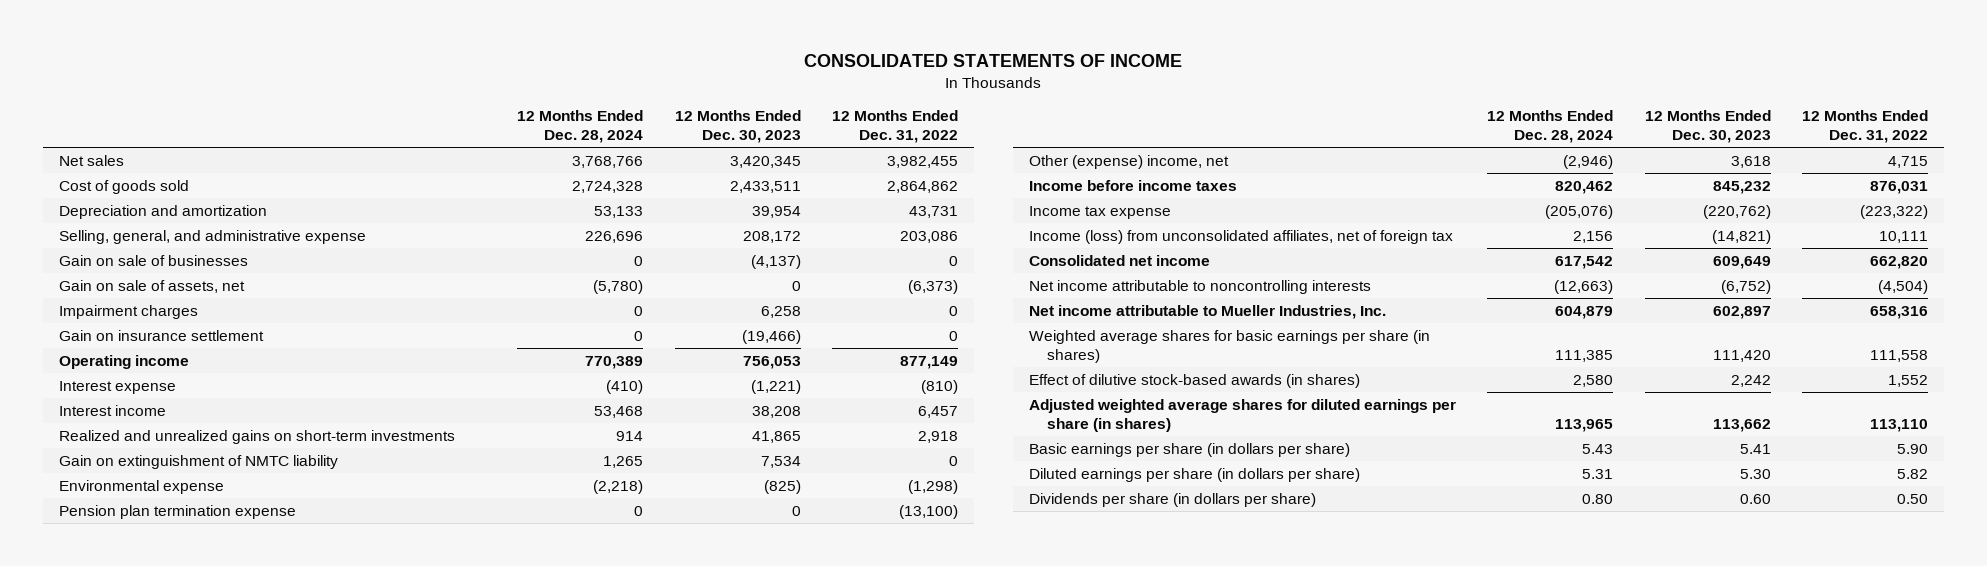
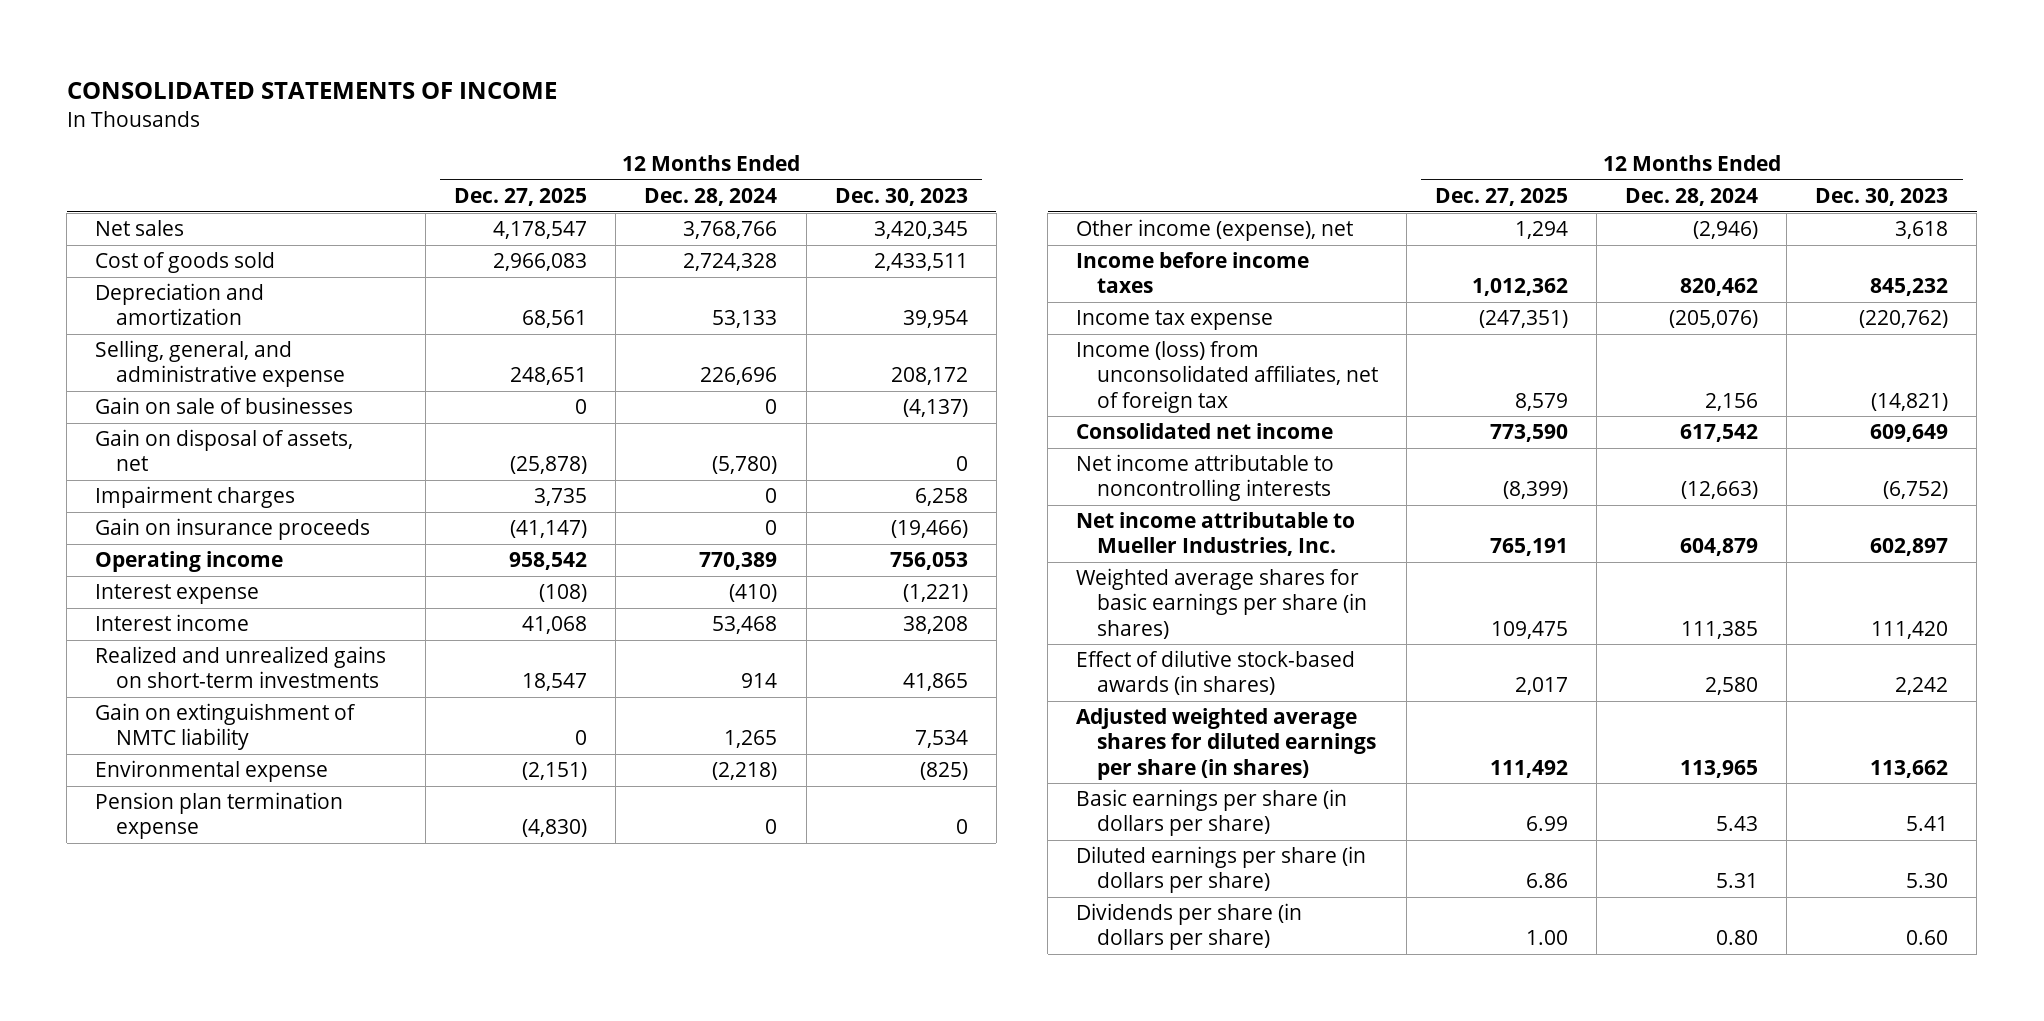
- | 12 Months Ended Dec. 28, 2024 | 12 Months Ended Dec. 30, 2023 | 12 Months Ended Dec. 31, 2022
+ | 12 Months Ended Dec. 27, 2025 | 12 Months Ended Dec. 28, 2024 | 12 Months Ended Dec. 30, 2023
- Gain on sale of assets, net | (5,780) | 0 | (6,373)
+ Gain on disposal of assets, net | (25,878) | (5,780) | 0
- Gain on insurance settlement | 0 | (19,466) | 0
+ Gain on insurance proceeds | (41,147) | 0 | (19,466)
- Other (expense) income, net | (2,946) | 3,618 | 4,715
+ Other income (expense), net | 1,294 | (2,946) | 3,618

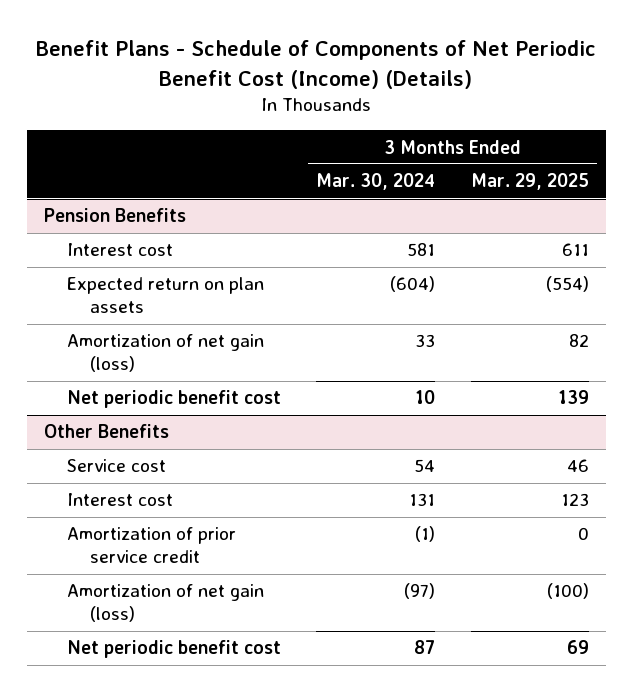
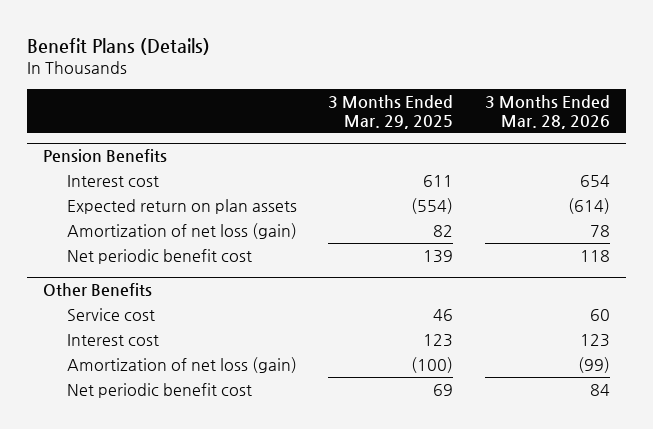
- Benefit Plans - Schedule of Components of Net Periodic Benefit Cost (Income) (Details)
+ Benefit Plans (Details)
- | 3 Months Ended Mar. 30, 2024 | 3 Months Ended Mar. 29, 2025
+ | 3 Months Ended Mar. 29, 2025 | 3 Months Ended Mar. 28, 2026
@ Pension Benefits
- Amortization of net gain (loss) | 33 | 82
+ Amortization of net loss (gain) | 82 | 78
@ Other Benefits
- Amortization of prior service credit | (1) | 0
- Amortization of net gain (loss) | (97) | (100)
+ Amortization of net loss (gain) | (100) | (99)

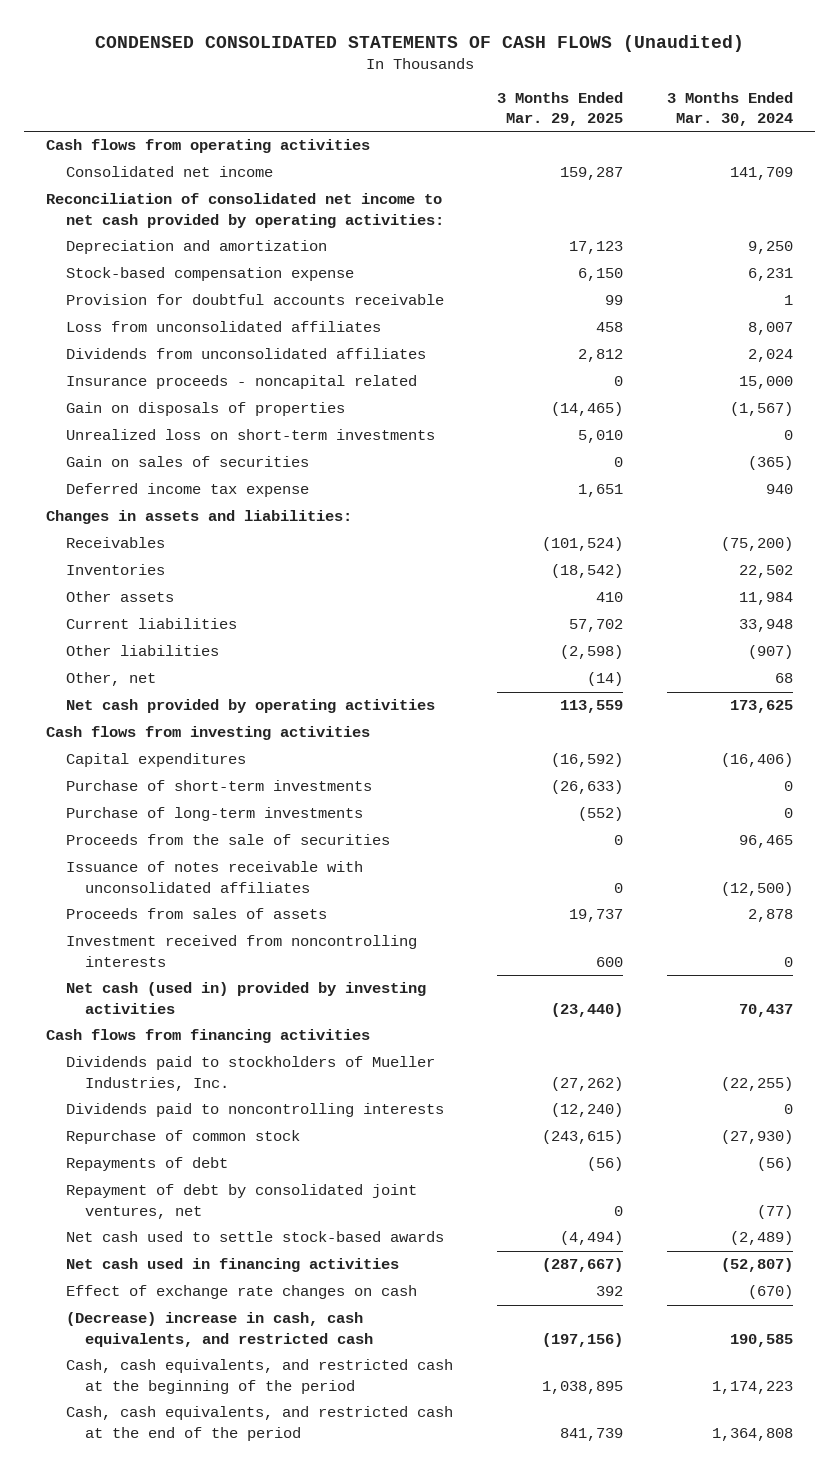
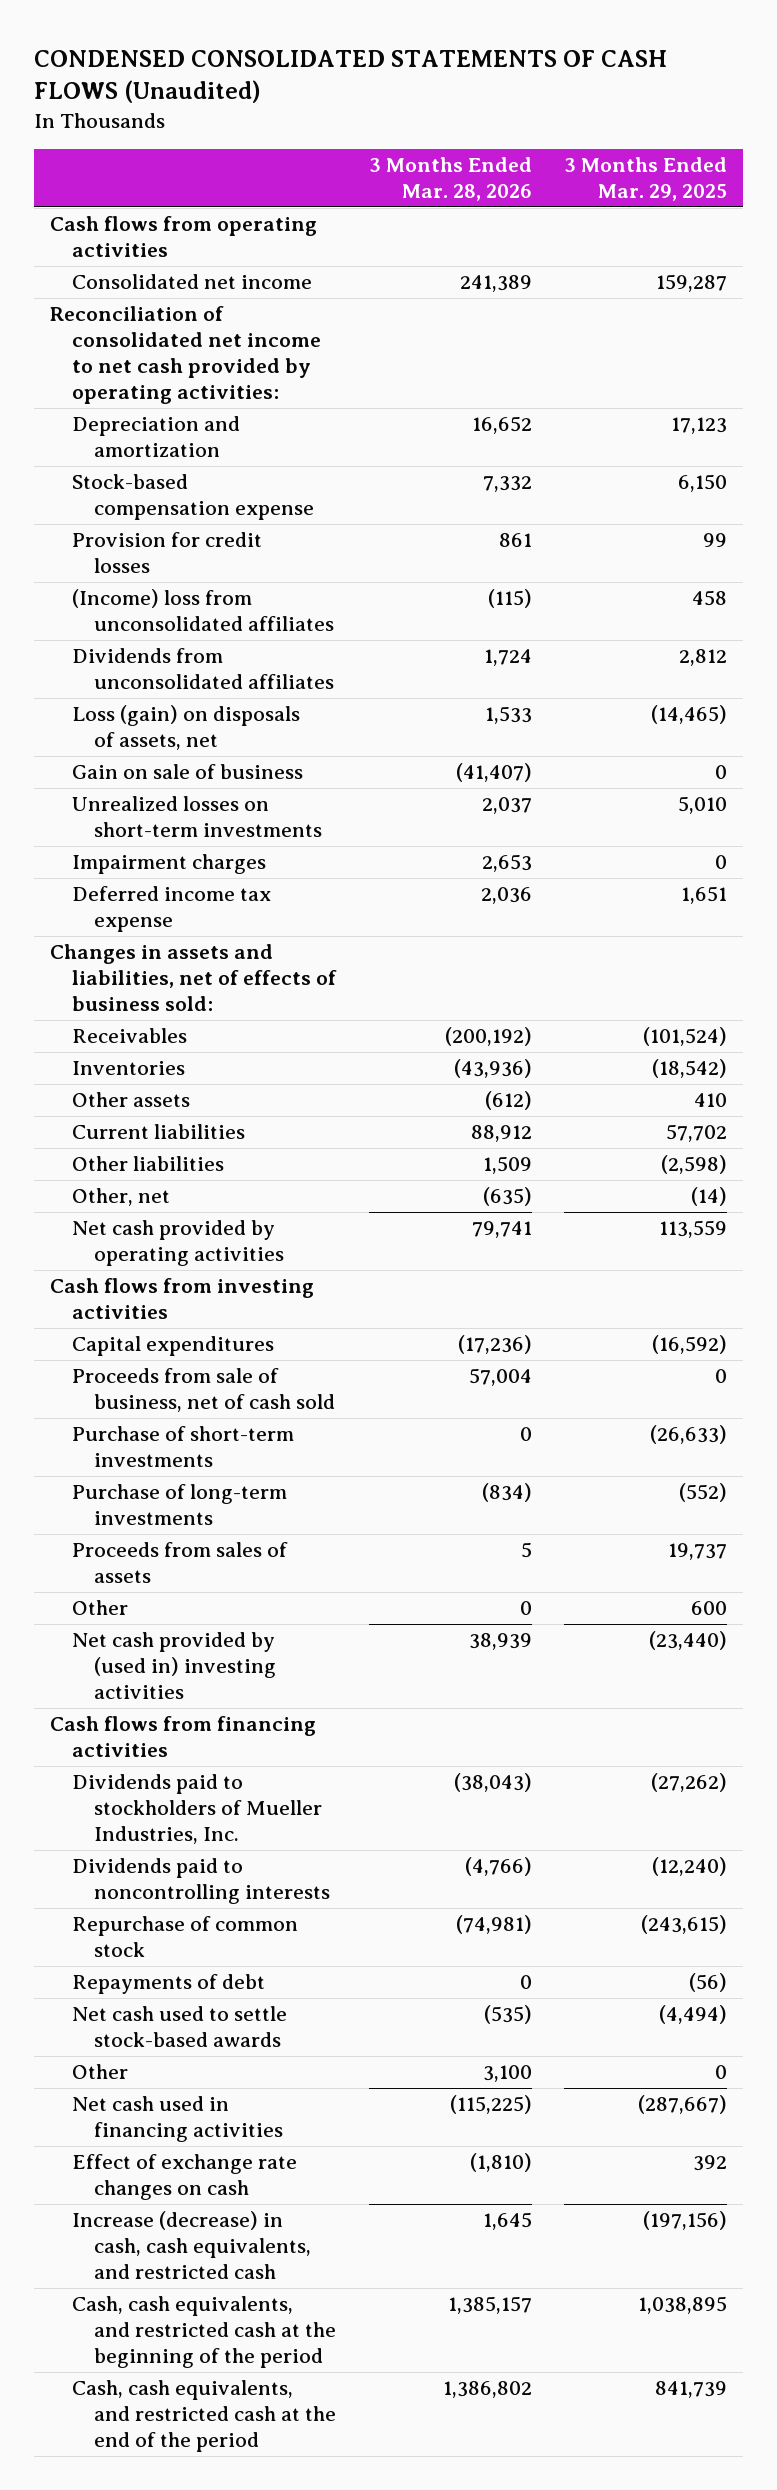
- | 3 Months Ended Mar. 29, 2025 | 3 Months Ended Mar. 30, 2024
+ | 3 Months Ended Mar. 28, 2026 | 3 Months Ended Mar. 29, 2025
- Provision for doubtful accounts receivable | 99 | 1
- Loss from unconsolidated affiliates | 458 | 8,007
+ Provision for credit losses | 861 | 99
+ (Income) loss from unconsolidated affiliates | (115) | 458
- Insurance proceeds - noncapital related | 0 | 15,000
- Gain on disposals of properties | (14,465) | (1,567)
- Unrealized loss on short-term investments | 5,010 | 0
- Gain on sales of securities | 0 | (365)
+ Loss (gain) on disposals of assets, net | 1,533 | (14,465)
+ Gain on sale of business | (41,407) | 0
+ Unrealized losses on short-term investments | 2,037 | 5,010
+ Impairment charges | 2,653 | 0
- Changes in assets and liabilities:
+ Changes in assets and liabilities, net of effects of business sold:
+ Proceeds from sale of business, net of cash sold | 57,004 | 0
- Proceeds from the sale of securities | 0 | 96,465
- Issuance of notes receivable with unconsolidated affiliates | 0 | (12,500)
- Investment received from noncontrolling interests | 600 | 0
- Net cash (used in) provided by investing activities | (23,440) | 70,437
+ Other | 0 | 600
+ Net cash provided by (used in) investing activities | 38,939 | (23,440)
- Repayment of debt by consolidated joint ventures, net | 0 | (77)
+ Other | 3,100 | 0
- (Decrease) increase in cash, cash equivalents, and restricted cash | (197,156) | 190,585
+ Increase (decrease) in cash, cash equivalents, and restricted cash | 1,645 | (197,156)

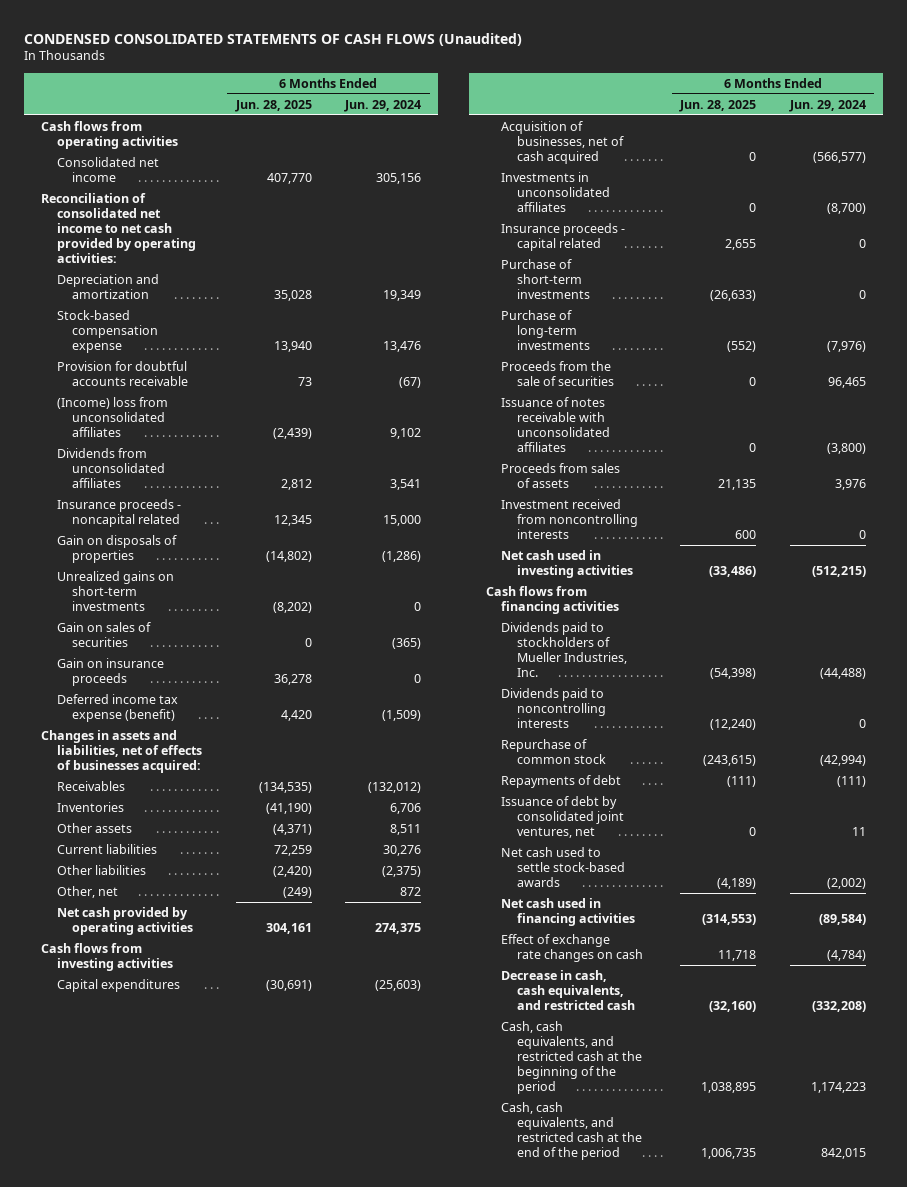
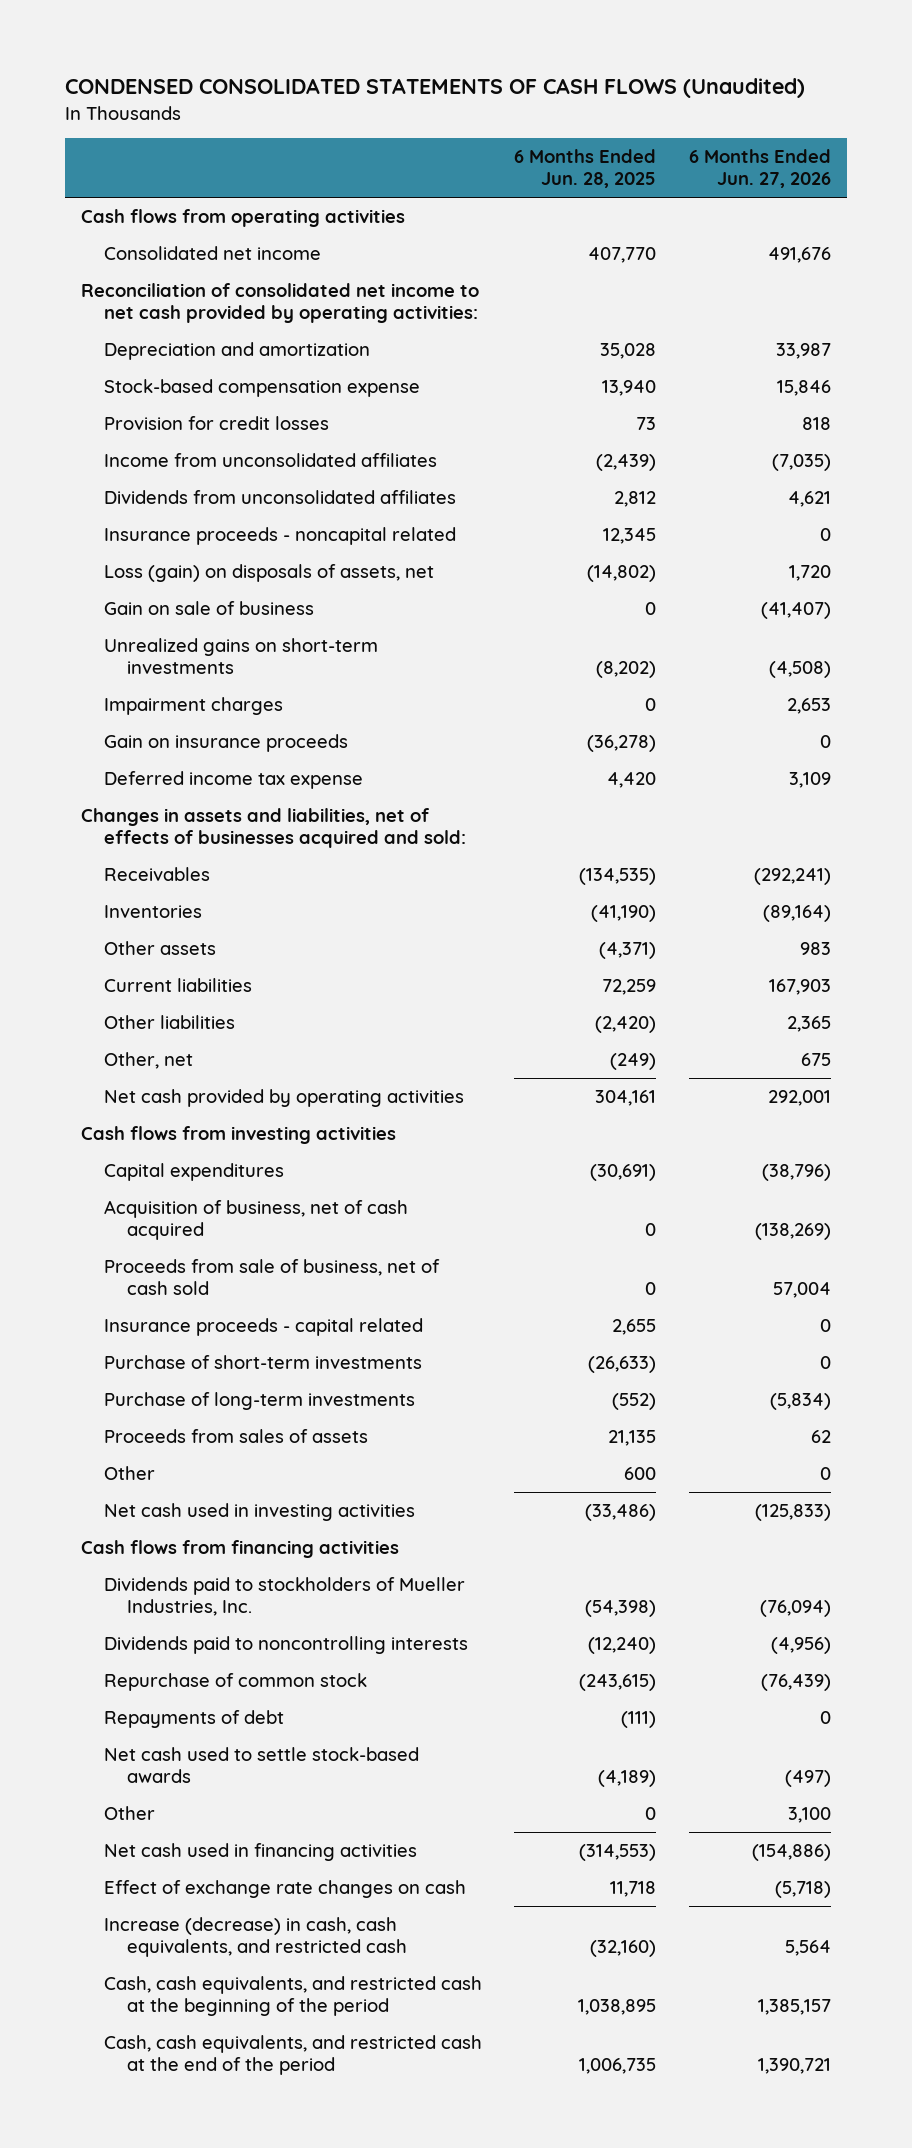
- | 6 Months Ended Jun. 28, 2025 | 6 Months Ended Jun. 29, 2024
+ | 6 Months Ended Jun. 28, 2025 | 6 Months Ended Jun. 27, 2026
- Provision for doubtful accounts receivable | 73 | (67)
- (Income) loss from unconsolidated affiliates | (2,439) | 9,102
+ Provision for credit losses | 73 | 818
+ Income from unconsolidated affiliates | (2,439) | (7,035)
- Gain on disposals of properties | (14,802) | (1,286)
+ Loss (gain) on disposals of assets, net | (14,802) | 1,720
+ Gain on sale of business | 0 | (41,407)
- Gain on sales of securities | 0 | (365)
- Gain on insurance proceeds | 36,278 | 0
- Deferred income tax expense (benefit) | 4,420 | (1,509)
- Changes in assets and liabilities, net of effects of businesses acquired:
+ Impairment charges | 0 | 2,653
+ Gain on insurance proceeds | (36,278) | 0
+ Deferred income tax expense | 4,420 | 3,109
+ Changes in assets and liabilities, net of effects of businesses acquired and sold:
- Acquisition of businesses, net of cash acquired | 0 | (566,577)
- Investments in unconsolidated affiliates | 0 | (8,700)
+ Acquisition of business, net of cash acquired | 0 | (138,269)
+ Proceeds from sale of business, net of cash sold | 0 | 57,004
- Proceeds from the sale of securities | 0 | 96,465
- Issuance of notes receivable with unconsolidated affiliates | 0 | (3,800)
- Investment received from noncontrolling interests | 600 | 0
+ Other | 600 | 0
- Issuance of debt by consolidated joint ventures, net | 0 | 11
+ Other | 0 | 3,100
- Decrease in cash, cash equivalents, and restricted cash | (32,160) | (332,208)
+ Increase (decrease) in cash, cash equivalents, and restricted cash | (32,160) | 5,564

